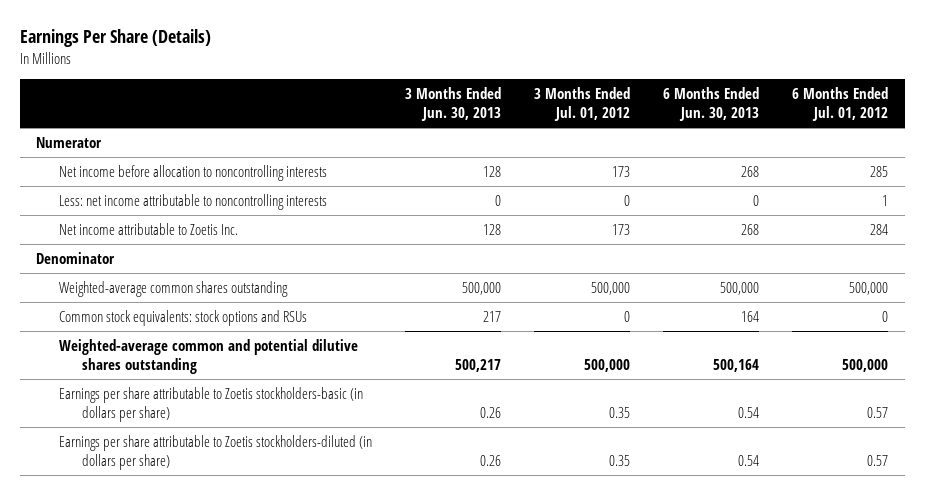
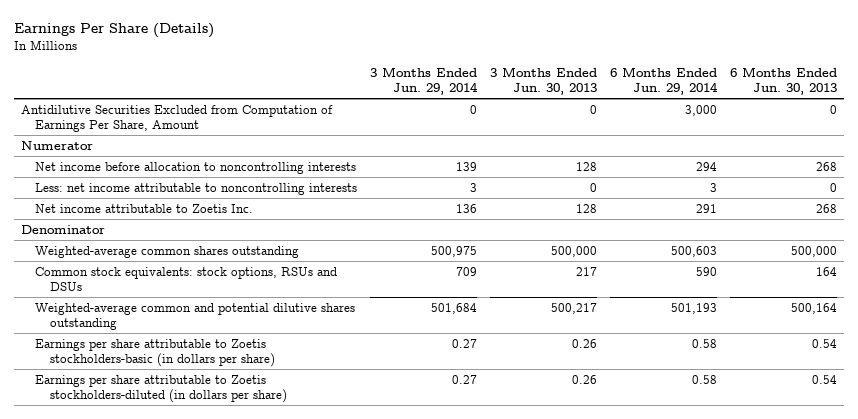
- | 3 Months Ended Jun. 30, 2013 | 3 Months Ended Jul. 01, 2012 | 6 Months Ended Jun. 30, 2013 | 6 Months Ended Jul. 01, 2012
+ | 3 Months Ended Jun. 29, 2014 | 3 Months Ended Jun. 30, 2013 | 6 Months Ended Jun. 29, 2014 | 6 Months Ended Jun. 30, 2013
+ Antidilutive Securities Excluded from Computation of Earnings Per Share, Amount | 0 | 0 | 3,000 | 0
- Common stock equivalents: stock options and RSUs | 217 | 0 | 164 | 0
+ Common stock equivalents: stock options, RSUs and DSUs | 709 | 217 | 590 | 164

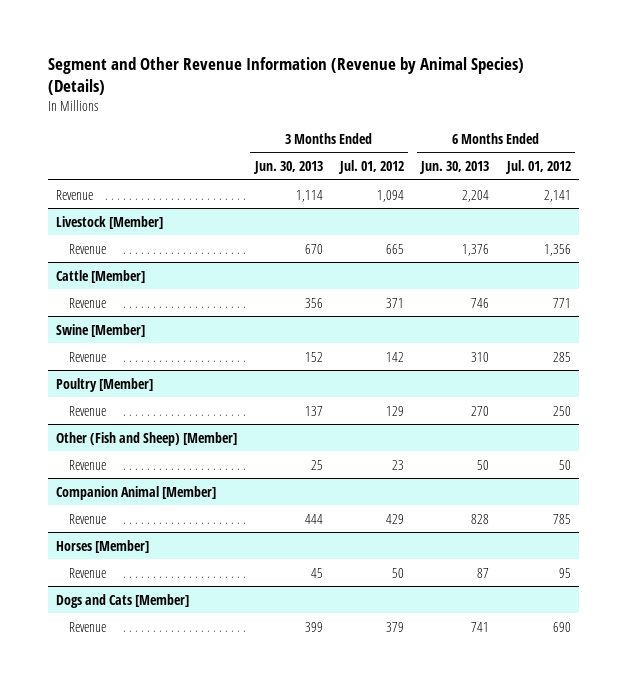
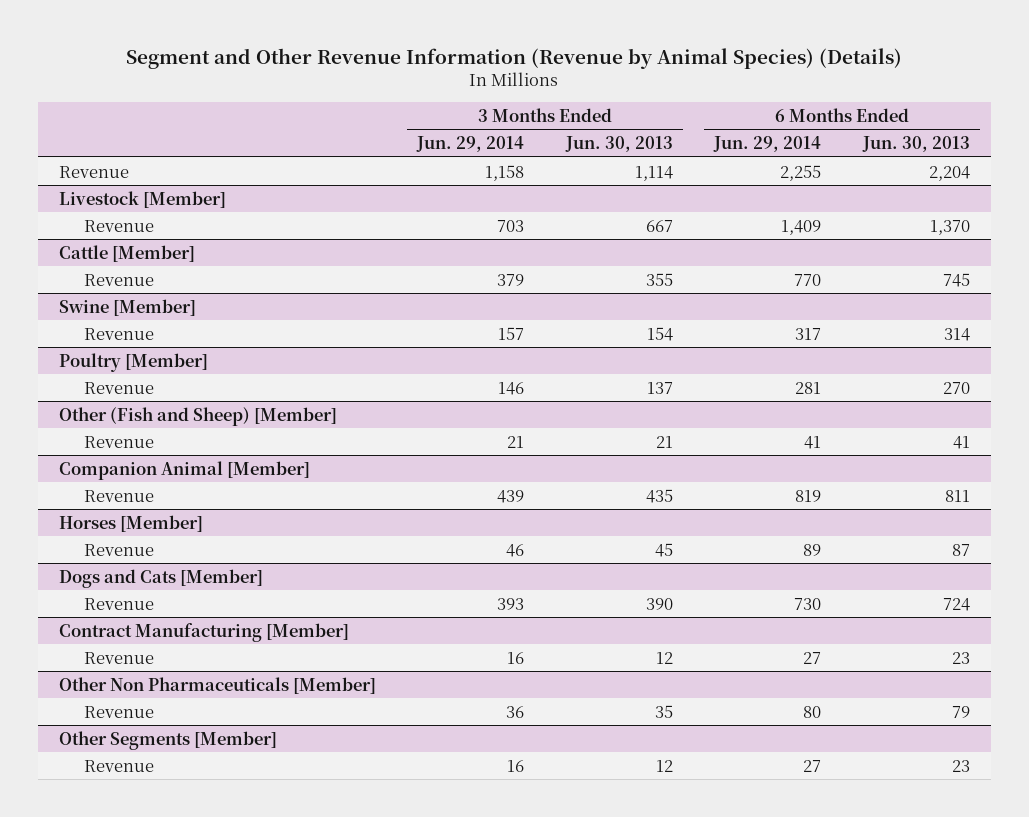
- | 3 Months Ended Jun. 30, 2013 | 3 Months Ended Jul. 01, 2012 | 6 Months Ended Jun. 30, 2013 | 6 Months Ended Jul. 01, 2012
+ | 3 Months Ended Jun. 29, 2014 | 3 Months Ended Jun. 30, 2013 | 6 Months Ended Jun. 29, 2014 | 6 Months Ended Jun. 30, 2013
@ Livestock [Member]
- Revenue | 670 | 665 | 1,376 | 1,356
+ Revenue | 703 | 667 | 1,409 | 1,370
@ Cattle [Member]
- Revenue | 356 | 371 | 746 | 771
+ Revenue | 379 | 355 | 770 | 745
@ Swine [Member]
- Revenue | 152 | 142 | 310 | 285
+ Revenue | 157 | 154 | 317 | 314
@ Other (Fish and Sheep) [Member]
- Revenue | 25 | 23 | 50 | 50
+ Revenue | 21 | 21 | 41 | 41
@ Companion Animal [Member]
- Revenue | 444 | 429 | 828 | 785
+ Revenue | 439 | 435 | 819 | 811
@ Dogs and Cats [Member]
- Revenue | 399 | 379 | 741 | 690
+ Revenue | 393 | 390 | 730 | 724
+ Contract Manufacturing [Member]
+ Revenue | 16 | 12 | 27 | 23
+ Other Non Pharmaceuticals [Member]
+ Revenue | 36 | 35 | 80 | 79
+ Other Segments [Member]
+ Revenue | 16 | 12 | 27 | 23

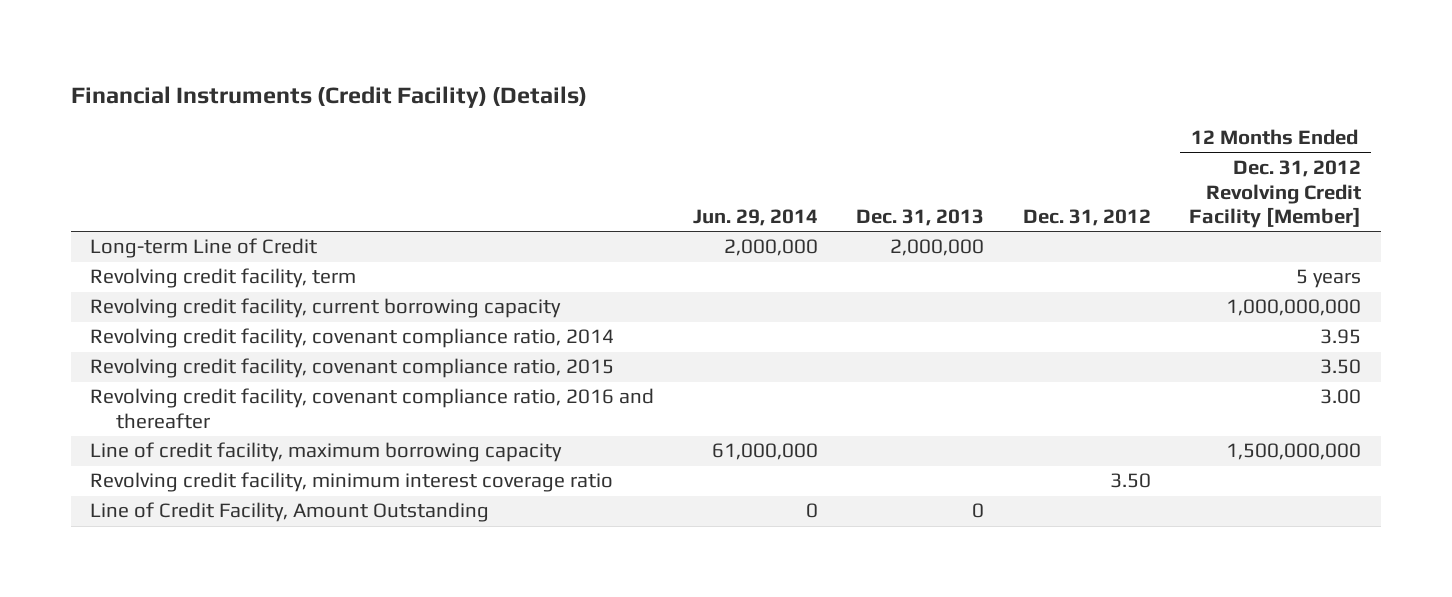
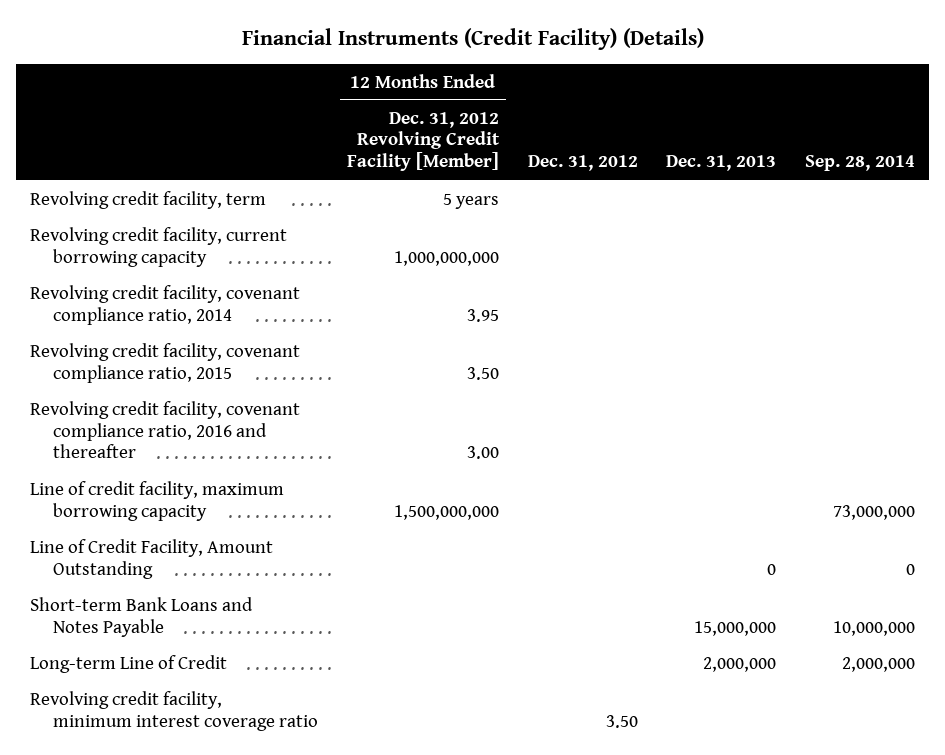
- | Jun. 29, 2014 | Dec. 31, 2013 | Dec. 31, 2012 | 12 Months Ended Dec. 31, 2012 Revolving Credit Facility [Member]
+ | 12 Months Ended Dec. 31, 2012 Revolving Credit Facility [Member] | Dec. 31, 2012 | Dec. 31, 2013 | Sep. 28, 2014
+ Short-term Bank Loans and Notes Payable | | | 15,000,000 | 10,000,000
moved down: Long-term Line of Credit | | | 2,000,000 | 2,000,000
moved down: Revolving credit facility, minimum interest coverage ratio | | 3.50 | |

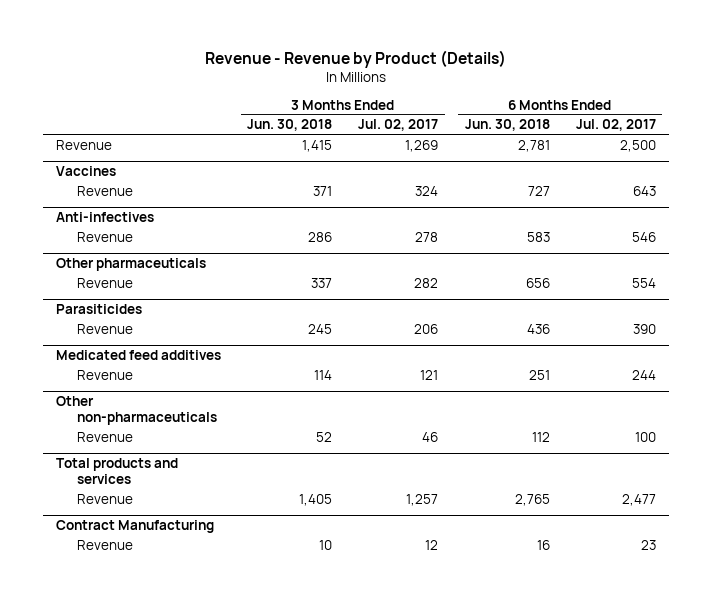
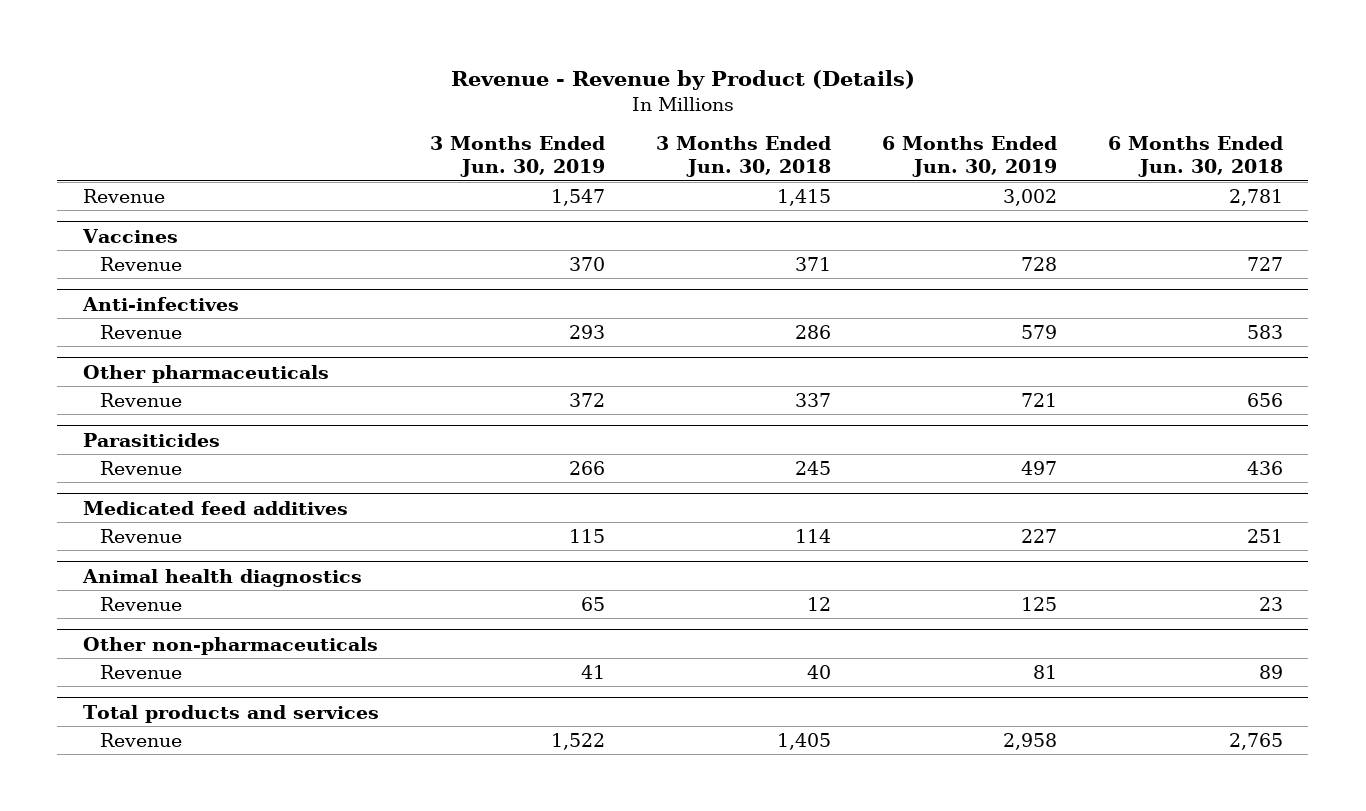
- | 3 Months Ended Jun. 30, 2018 | 3 Months Ended Jul. 02, 2017 | 6 Months Ended Jun. 30, 2018 | 6 Months Ended Jul. 02, 2017
+ | 3 Months Ended Jun. 30, 2019 | 3 Months Ended Jun. 30, 2018 | 6 Months Ended Jun. 30, 2019 | 6 Months Ended Jun. 30, 2018
+ Animal health diagnostics
+ Revenue | 65 | 12 | 125 | 23
@ Other non-pharmaceuticals
- Revenue | 52 | 46 | 112 | 100
+ Revenue | 41 | 40 | 81 | 89
- Contract Manufacturing
- Revenue | 10 | 12 | 16 | 23

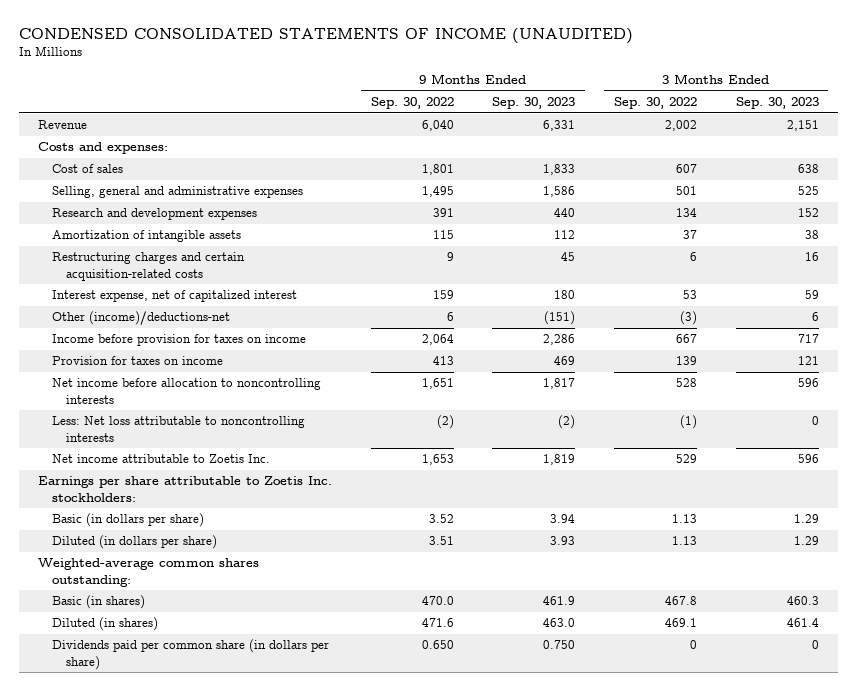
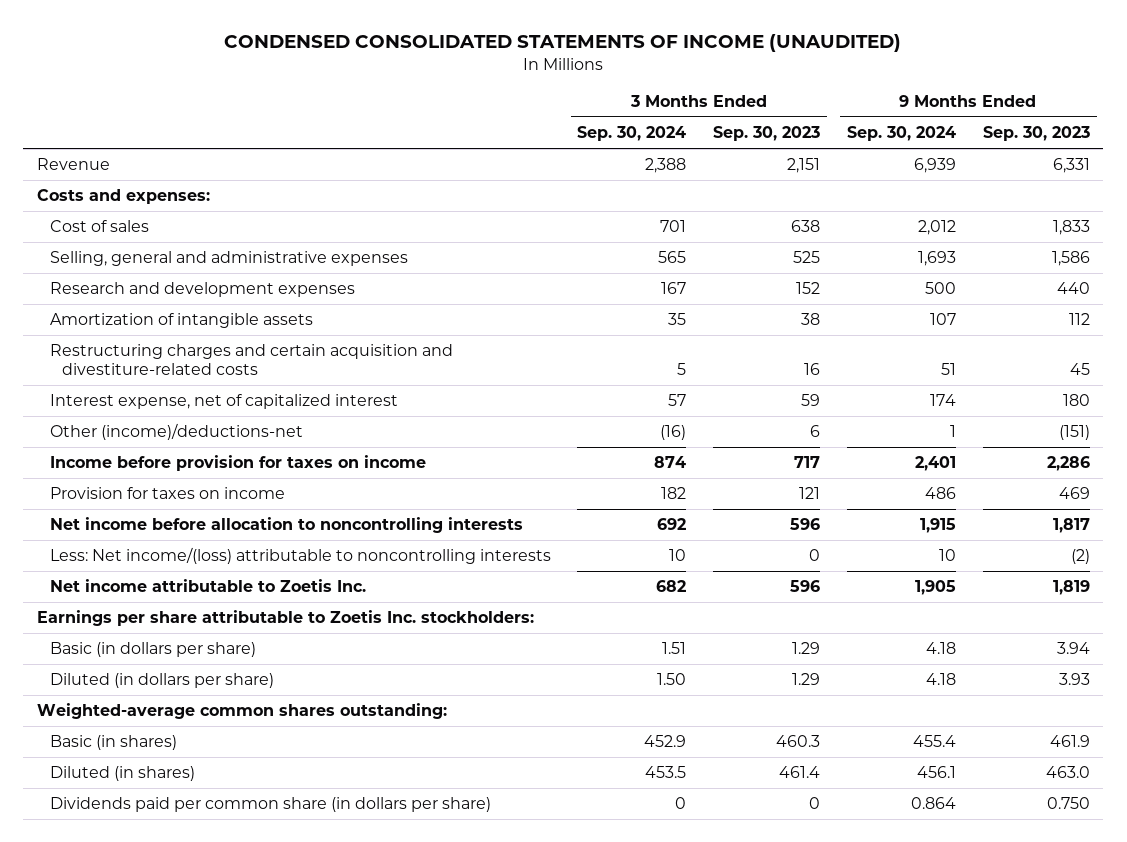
- | 9 Months Ended Sep. 30, 2022 | 9 Months Ended Sep. 30, 2023 | 3 Months Ended Sep. 30, 2022 | 3 Months Ended Sep. 30, 2023
+ | 3 Months Ended Sep. 30, 2024 | 3 Months Ended Sep. 30, 2023 | 9 Months Ended Sep. 30, 2024 | 9 Months Ended Sep. 30, 2023
- Restructuring charges and certain acquisition-related costs | 9 | 45 | 6 | 16
+ Restructuring charges and certain acquisition and divestiture-related costs | 5 | 16 | 51 | 45
- Less: Net loss attributable to noncontrolling interests | (2) | (2) | (1) | 0
+ Less: Net income/(loss) attributable to noncontrolling interests | 10 | 0 | 10 | (2)

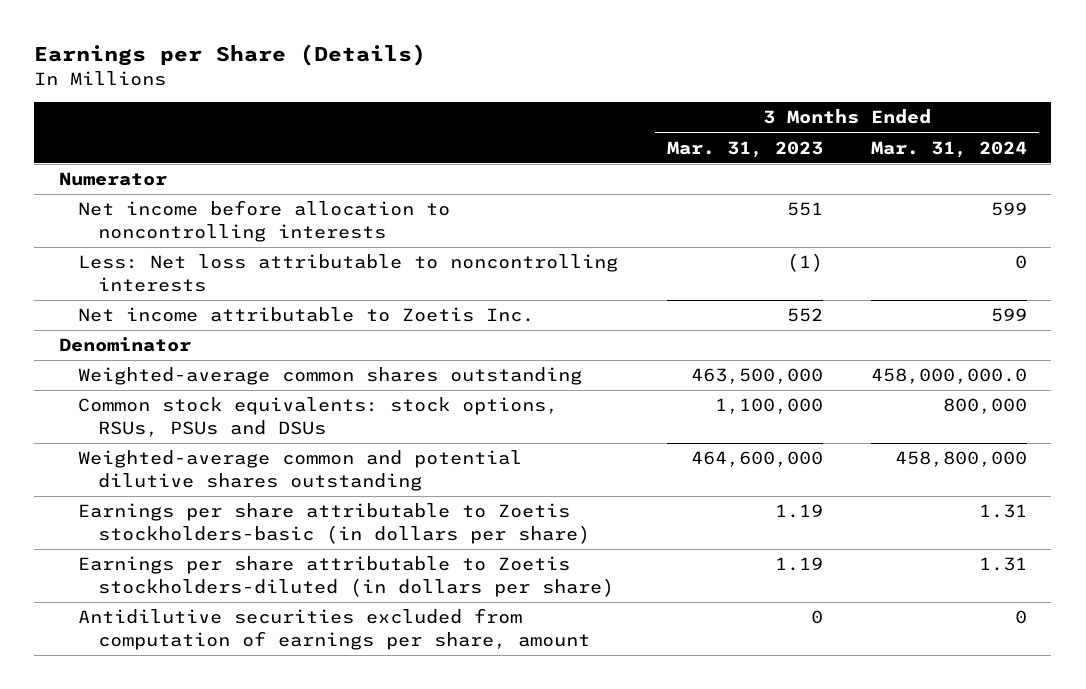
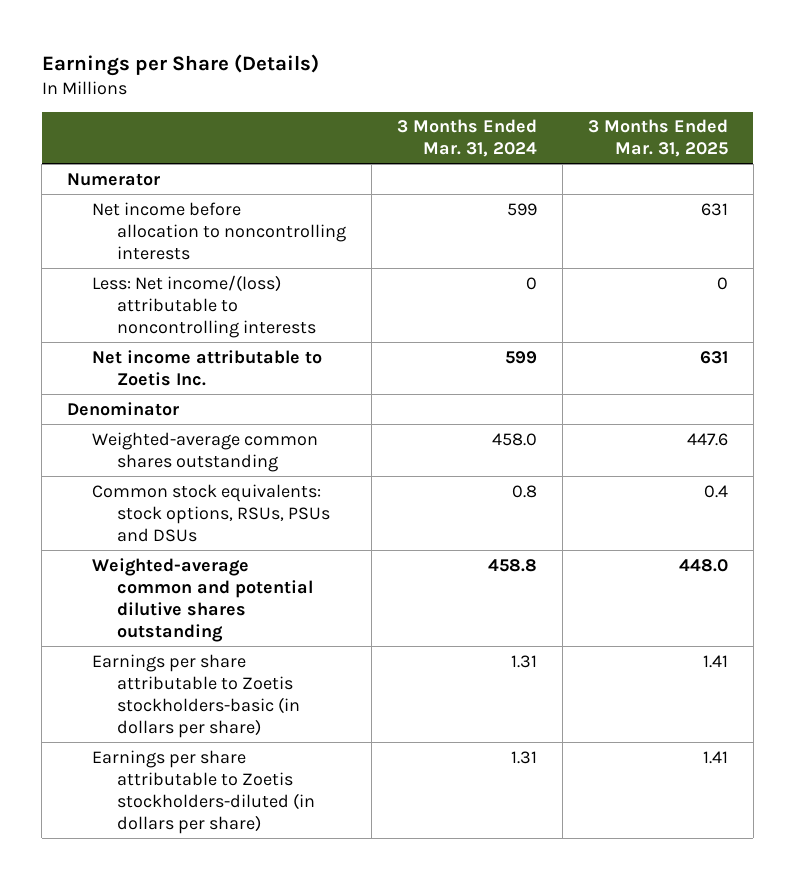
- | 3 Months Ended Mar. 31, 2023 | 3 Months Ended Mar. 31, 2024
+ | 3 Months Ended Mar. 31, 2024 | 3 Months Ended Mar. 31, 2025
- Less: Net loss attributable to noncontrolling interests | (1) | 0
+ Less: Net income/(loss) attributable to noncontrolling interests | 0 | 0
- Weighted-average common shares outstanding | 463,500,000 | 458,000,000.0
- Common stock equivalents: stock options, RSUs, PSUs and DSUs | 1,100,000 | 800,000
- Weighted-average common and potential dilutive shares outstanding | 464,600,000 | 458,800,000
+ Weighted-average common shares outstanding | 458.0 | 447.6
+ Common stock equivalents: stock options, RSUs, PSUs and DSUs | 0.8 | 0.4
+ Weighted-average common and potential dilutive shares outstanding | 458.8 | 448.0
- Antidilutive securities excluded from computation of earnings per share, amount | 0 | 0

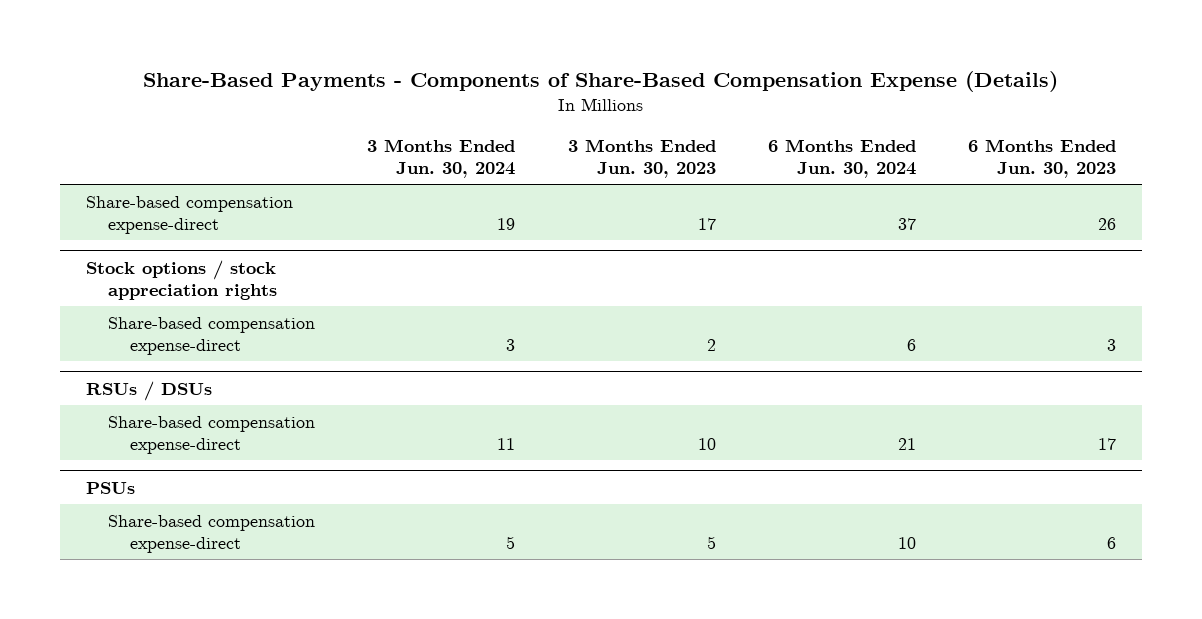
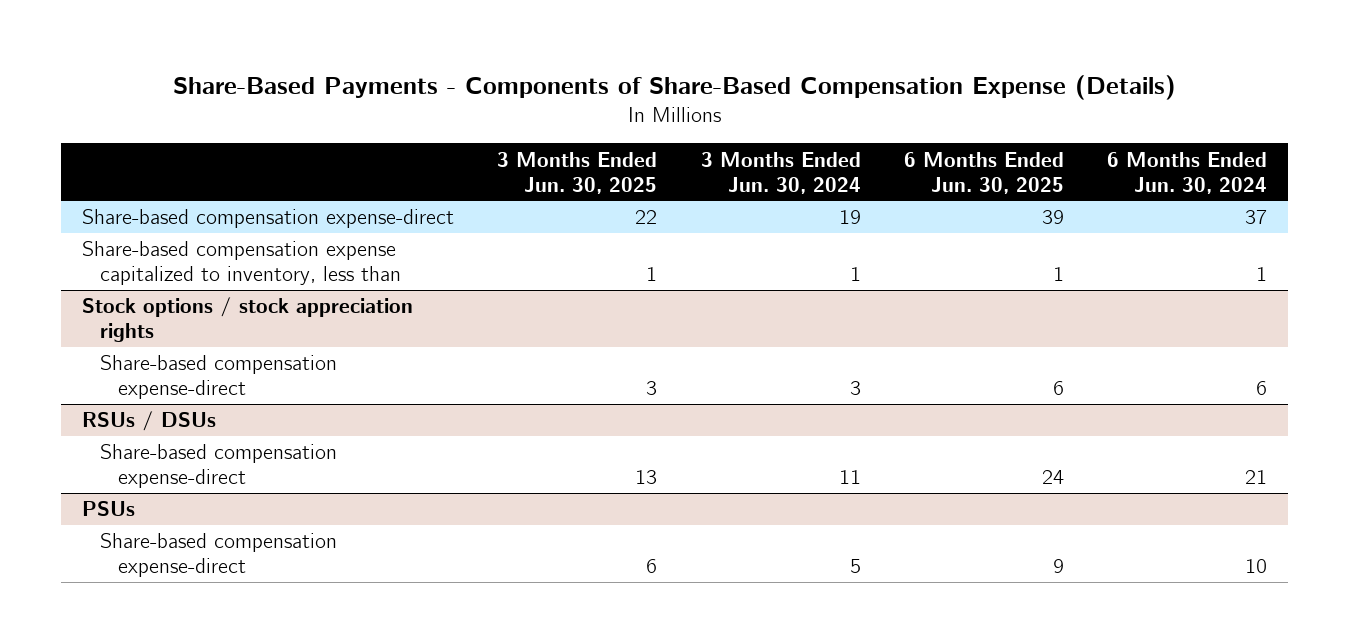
- | 3 Months Ended Jun. 30, 2024 | 3 Months Ended Jun. 30, 2023 | 6 Months Ended Jun. 30, 2024 | 6 Months Ended Jun. 30, 2023
+ | 3 Months Ended Jun. 30, 2025 | 3 Months Ended Jun. 30, 2024 | 6 Months Ended Jun. 30, 2025 | 6 Months Ended Jun. 30, 2024
+ Share-based compensation expense capitalized to inventory, less than | 1 | 1 | 1 | 1

